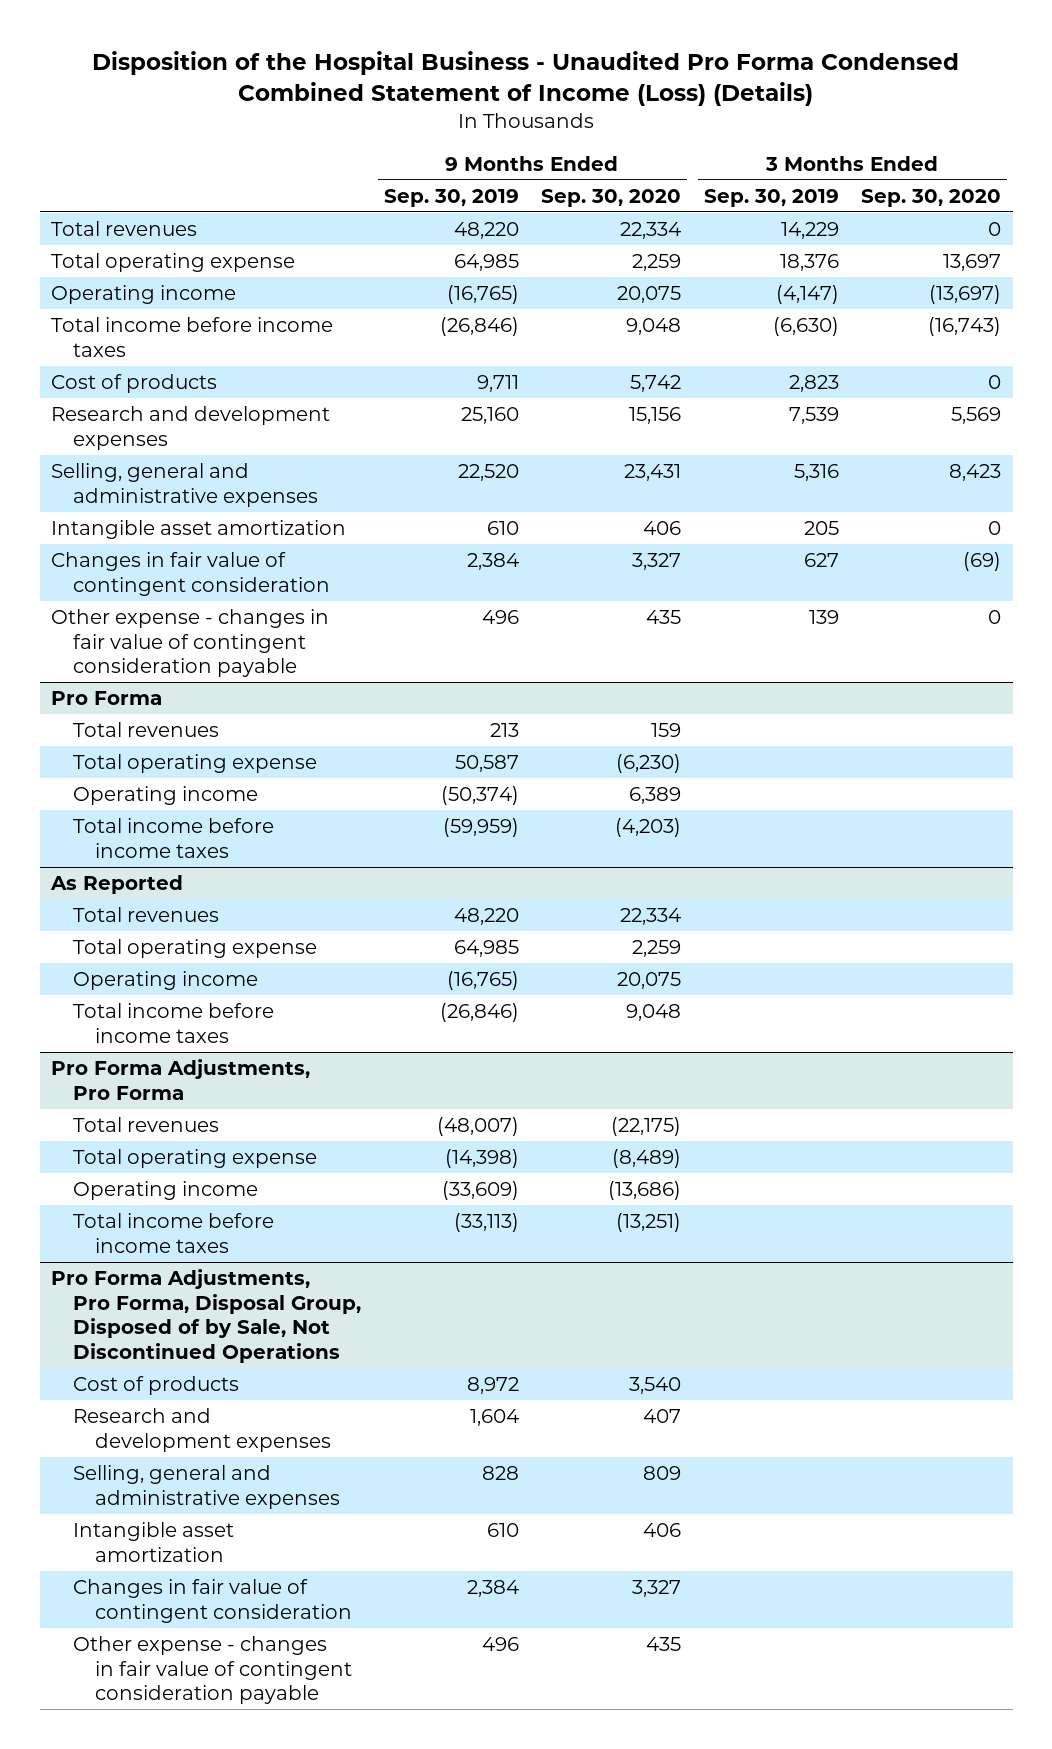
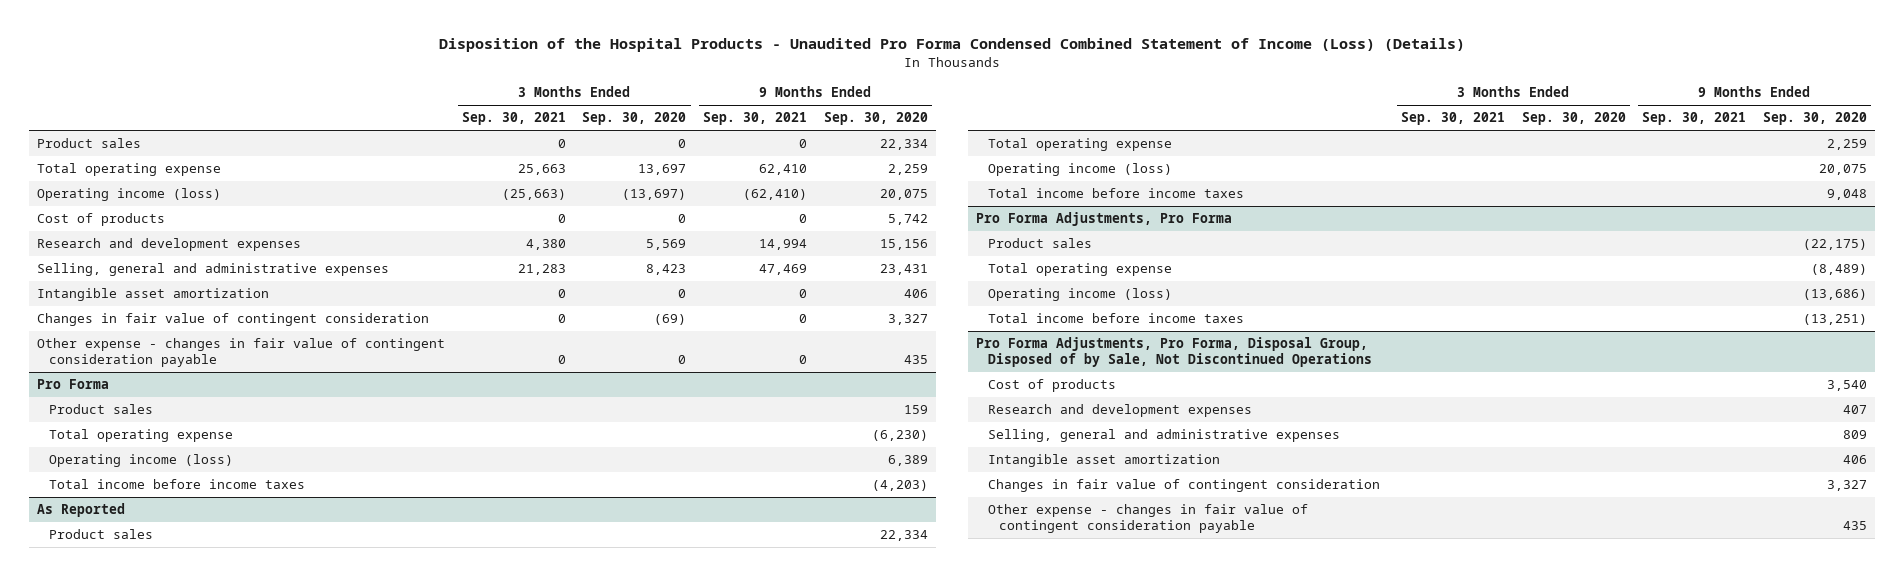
- Disposition of the Hospital Business - Unaudited Pro Forma Condensed Combined Statement of Income (Loss) (Details)
+ Disposition of the Hospital Products - Unaudited Pro Forma Condensed Combined Statement of Income (Loss) (Details)
- | 9 Months Ended Sep. 30, 2019 | 9 Months Ended Sep. 30, 2020 | 3 Months Ended Sep. 30, 2019 | 3 Months Ended Sep. 30, 2020
+ | 3 Months Ended Sep. 30, 2021 | 3 Months Ended Sep. 30, 2020 | 9 Months Ended Sep. 30, 2021 | 9 Months Ended Sep. 30, 2020
- Total revenues | 48,220 | 22,334 | 14,229 | 0
+ Product sales | 0 | 0 | 0 | 22,334
- Operating income | (16,765) | 20,075 | (4,147) | (13,697)
- Total income before income taxes | (26,846) | 9,048 | (6,630) | (16,743)
+ Operating income (loss) | (25,663) | (13,697) | (62,410) | 20,075
@ Pro Forma
- Total revenues | 213 | 159 | |
+ Product sales | | | | 159
- Operating income | (50,374) | 6,389 | |
+ Operating income (loss) | | | | 6,389
@ As Reported
- Total revenues | 48,220 | 22,334 | |
+ Product sales | | | | 22,334
- Operating income | (16,765) | 20,075 | |
+ Operating income (loss) | | | | 20,075
@ Pro Forma Adjustments, Pro Forma
- Total revenues | (48,007) | (22,175) | |
+ Product sales | | | | (22,175)
- Operating income | (33,609) | (13,686) | |
+ Operating income (loss) | | | | (13,686)

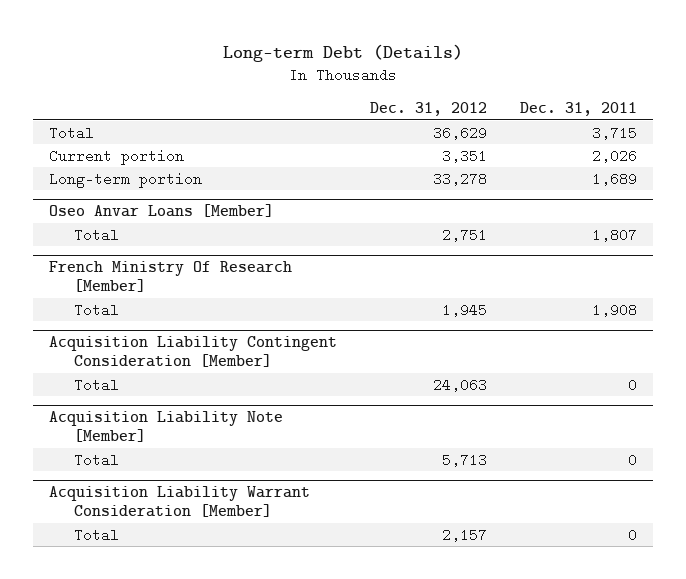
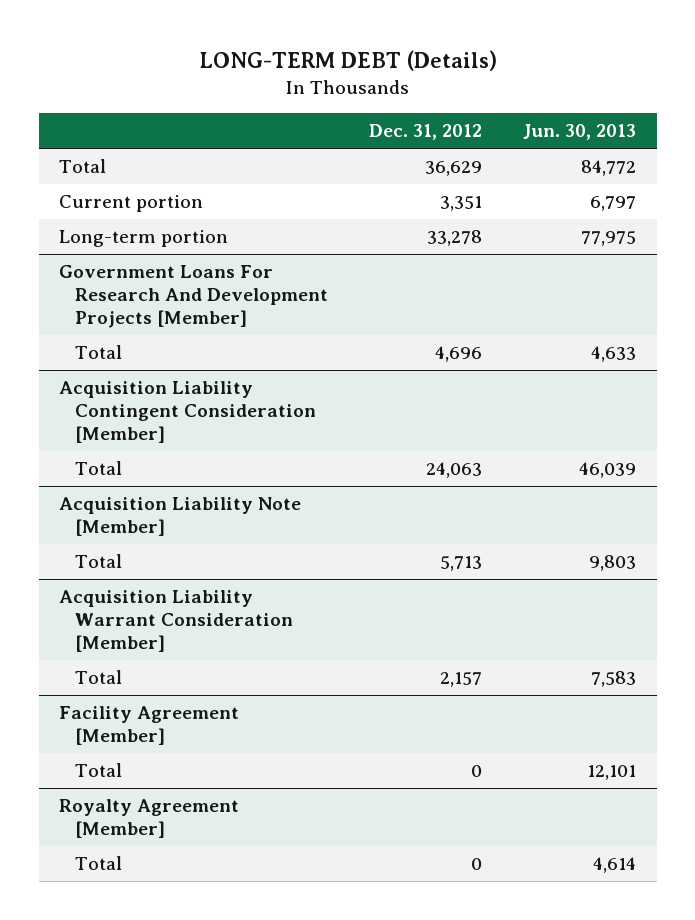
- Long-term Debt (Details)
+ LONG-TERM DEBT (Details)
- | Dec. 31, 2012 | Dec. 31, 2011
+ | Dec. 31, 2012 | Jun. 30, 2013
- Oseo Anvar Loans [Member]
- Total | 2,751 | 1,807
- French Ministry Of Research [Member]
- Total | 1,945 | 1,908
+ Government Loans For Research And Development Projects [Member]
+ Total | 4,696 | 4,633
+ Facility Agreement [Member]
+ Total | 0 | 12,101
+ Royalty Agreement [Member]
+ Total | 0 | 4,614

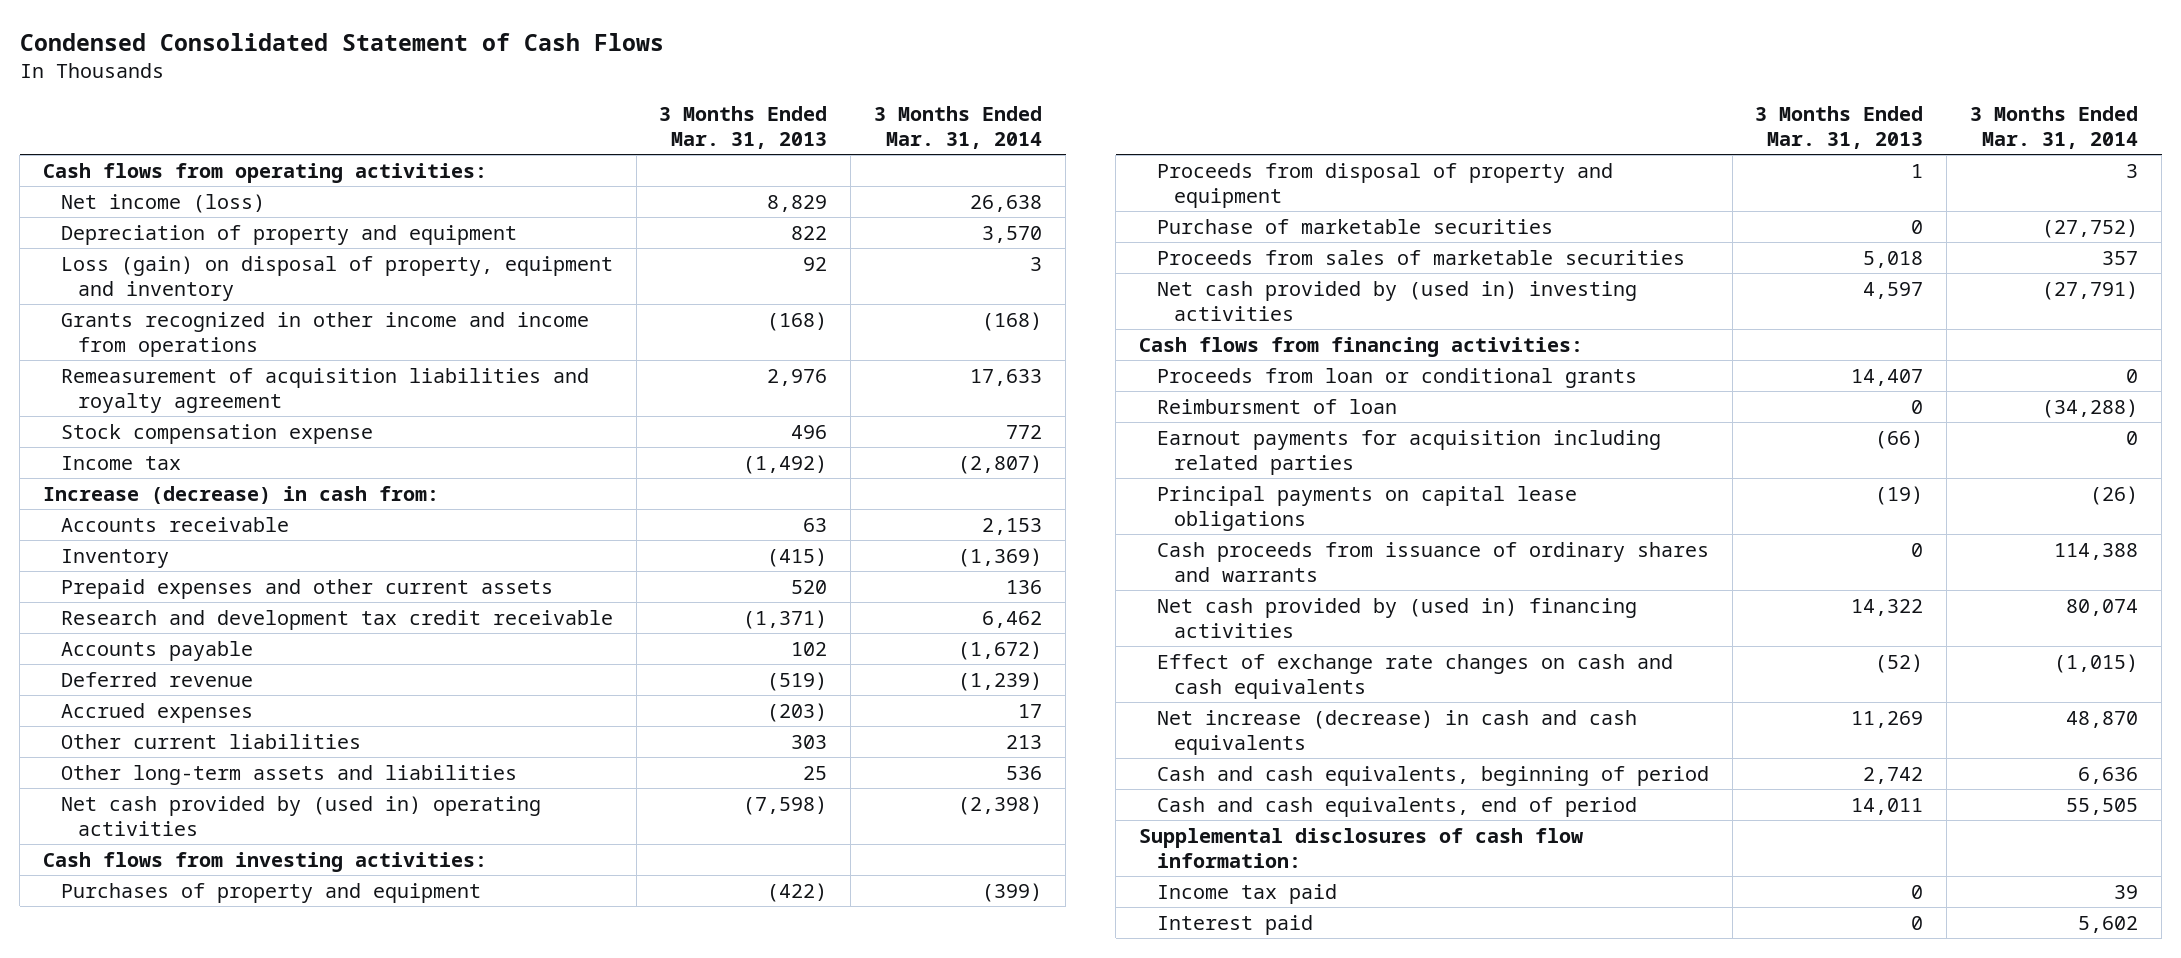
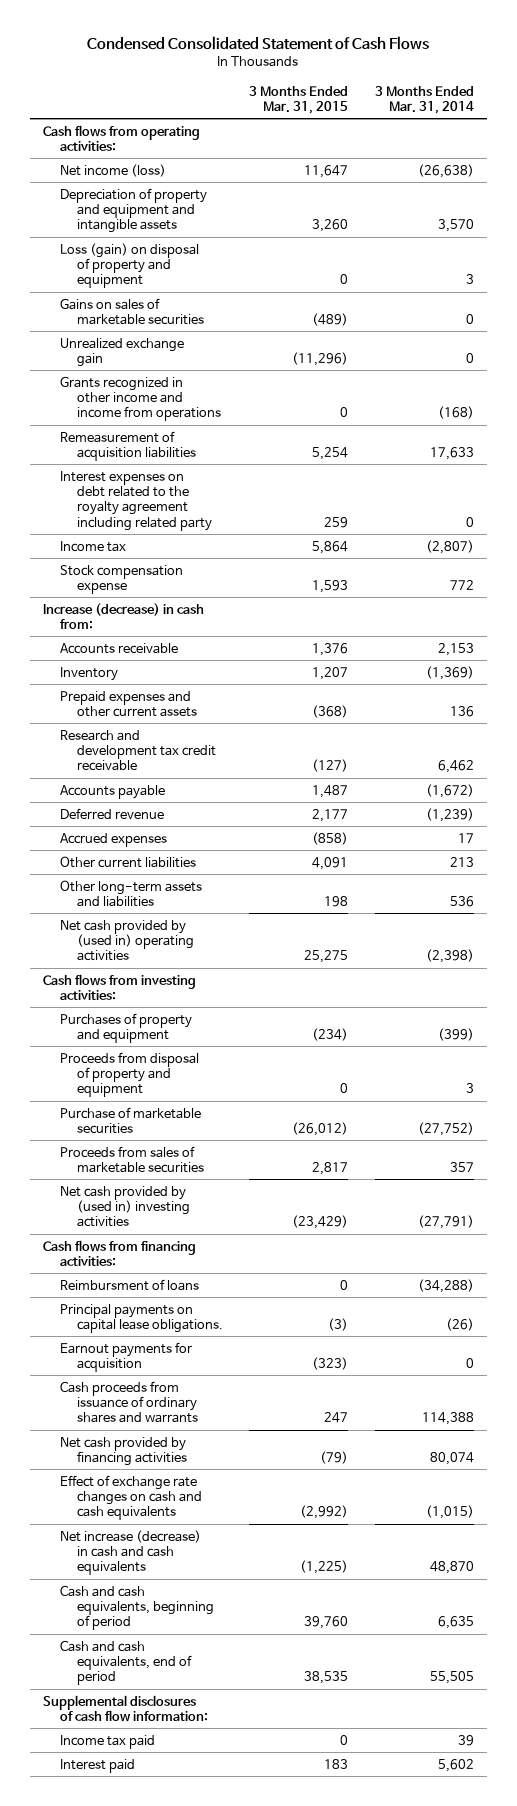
- | 3 Months Ended Mar. 31, 2013 | 3 Months Ended Mar. 31, 2014
+ | 3 Months Ended Mar. 31, 2015 | 3 Months Ended Mar. 31, 2014
- Net income (loss) | 8,829 | 26,638
- Depreciation of property and equipment | 822 | 3,570
- Loss (gain) on disposal of property, equipment and inventory | 92 | 3
+ Net income (loss) | 11,647 | (26,638)
+ Depreciation of property and equipment and intangible assets | 3,260 | 3,570
+ Loss (gain) on disposal of property and equipment | 0 | 3
+ Gains on sales of marketable securities | (489) | 0
+ Unrealized exchange gain | (11,296) | 0
- Remeasurement of acquisition liabilities and royalty agreement | 2,976 | 17,633
+ Remeasurement of acquisition liabilities | 5,254 | 17,633
+ Interest expenses on debt related to the royalty agreement including related party | 259 | 0
moved down: Stock compensation expense | 1,593 | 772
- Proceeds from loan or conditional grants | 14,407 | 0
- Reimbursment of loan | 0 | (34,288)
- Earnout payments for acquisition including related parties | (66) | 0
- Principal payments on capital lease obligations | (19) | (26)
+ Reimbursment of loans | 0 | (34,288)
+ Principal payments on capital lease obligations. | (3) | (26)
+ Earnout payments for acquisition | (323) | 0
- Net cash provided by (used in) financing activities | 14,322 | 80,074
+ Net cash provided by financing activities | (79) | 80,074
- Cash and cash equivalents, beginning of period | 2,742 | 6,636
+ Cash and cash equivalents, beginning of period | 39,760 | 6,635

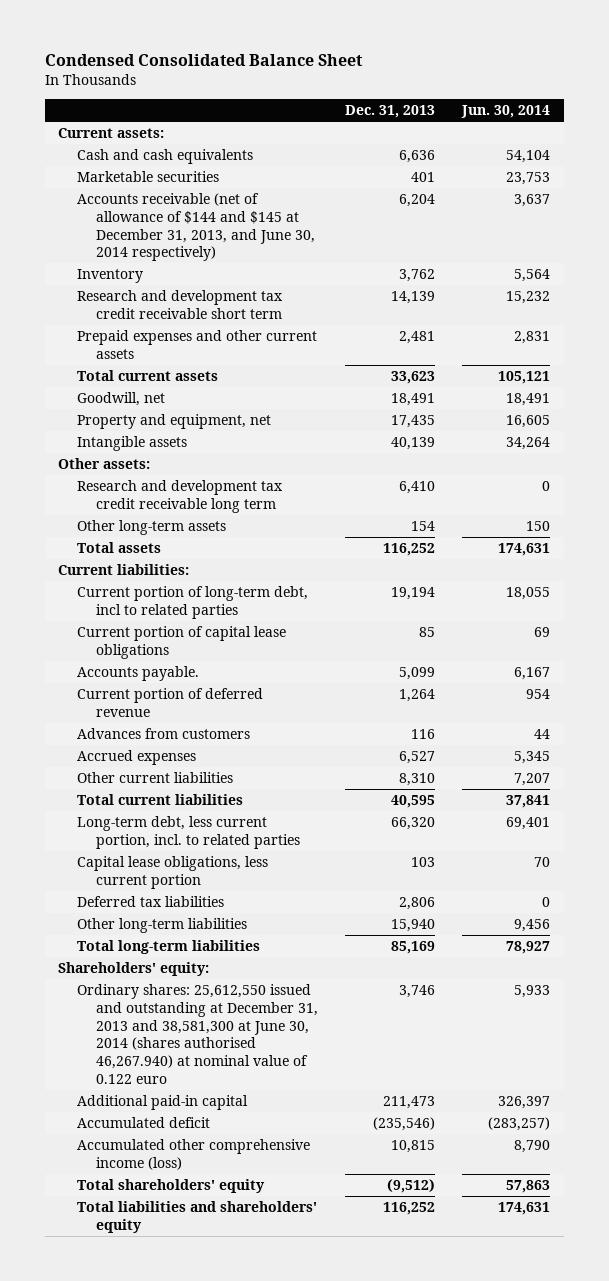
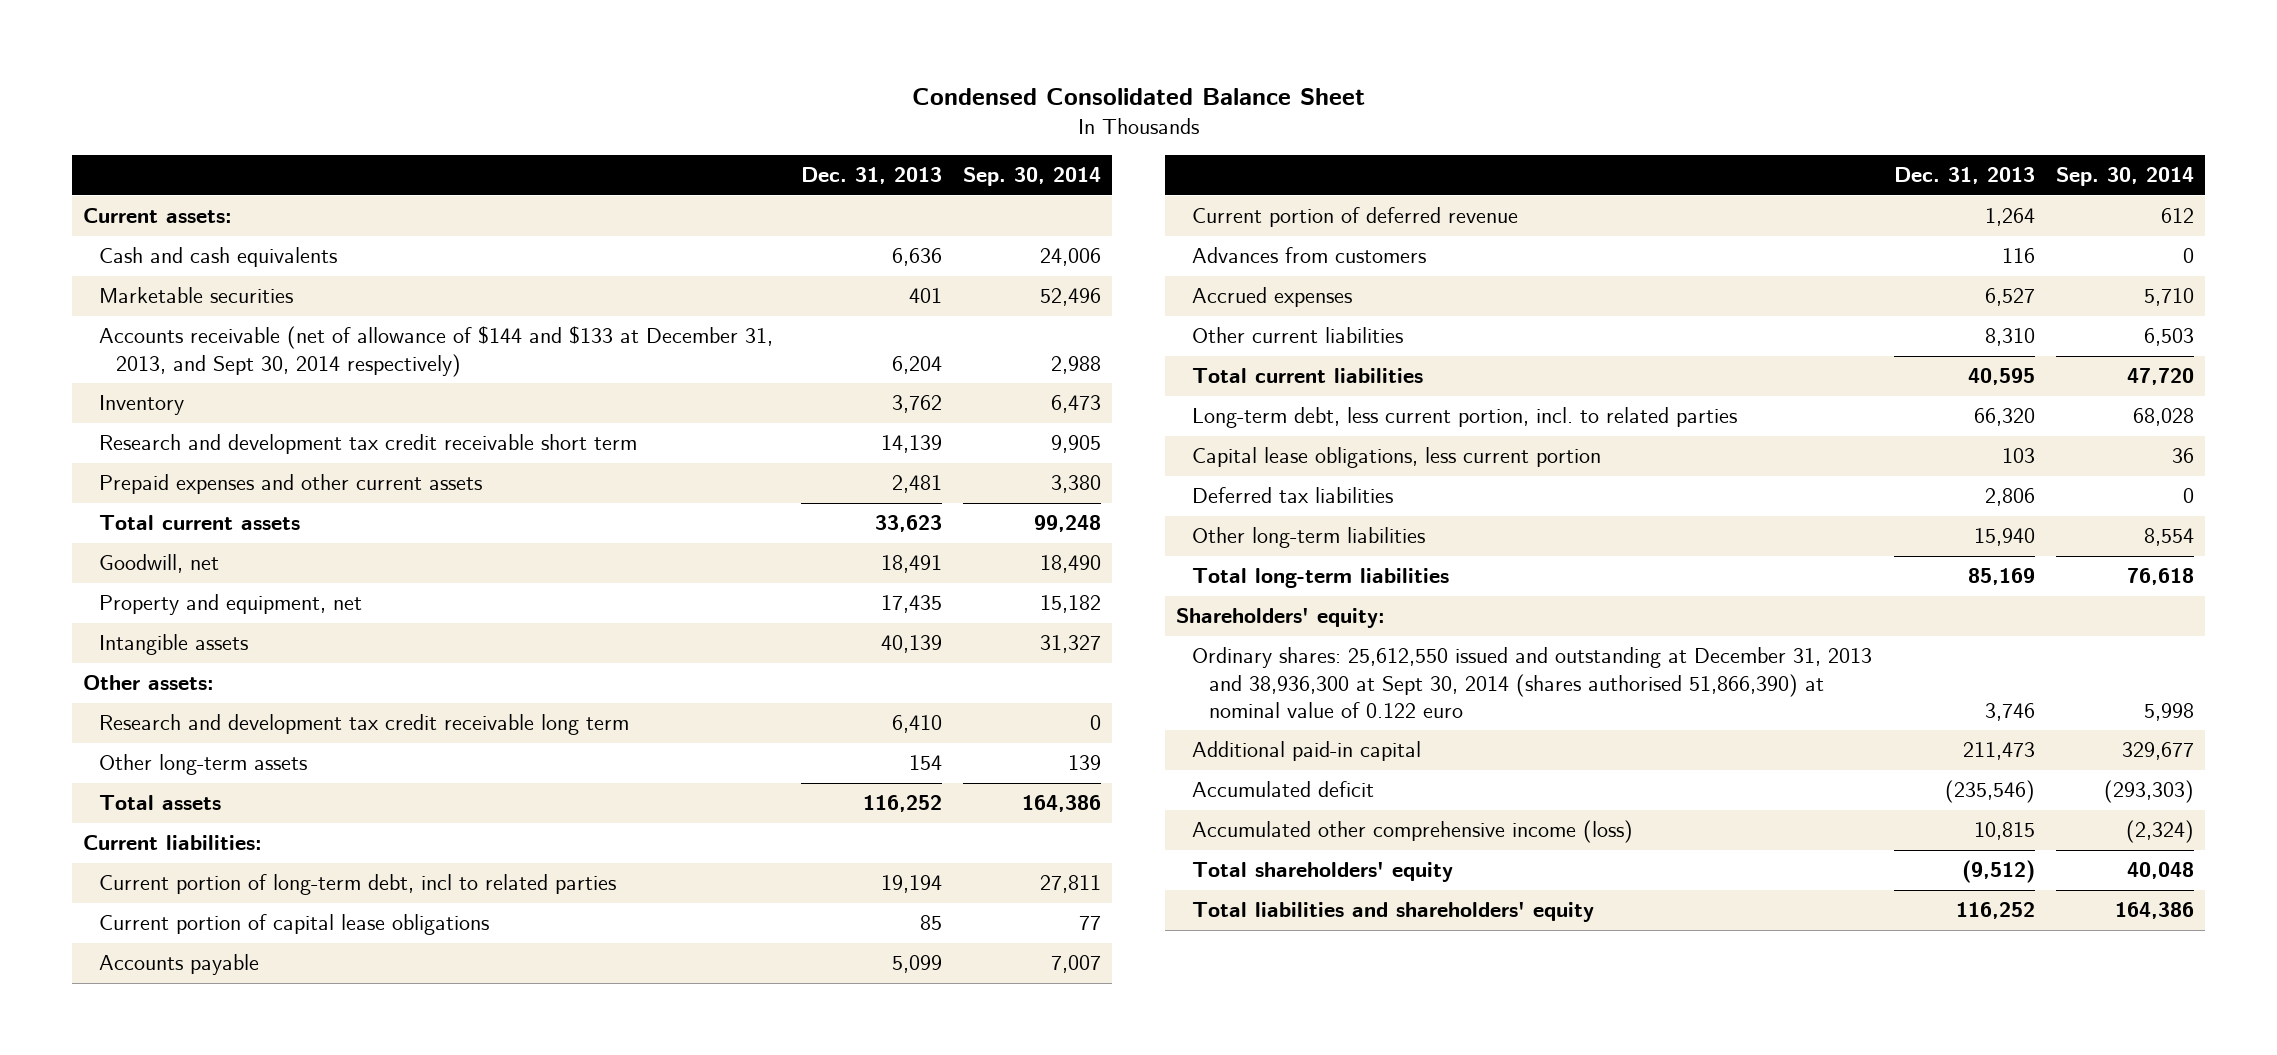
- | Dec. 31, 2013 | Jun. 30, 2014
+ | Dec. 31, 2013 | Sep. 30, 2014
- Accounts receivable (net of allowance of $144 and $145 at December 31, 2013, and June 30, 2014 respectively) | 6,204 | 3,637
+ Accounts receivable (net of allowance of $144 and $133 at December 31, 2013, and Sept 30, 2014 respectively) | 6,204 | 2,988
- Accounts payable. | 5,099 | 6,167
+ Accounts payable | 5,099 | 7,007
- Ordinary shares: 25,612,550 issued and outstanding at December 31, 2013 and 38,581,300 at June 30, 2014 (shares authorised 46,267.940) at nominal value of 0.122 euro | 3,746 | 5,933
+ Ordinary shares: 25,612,550 issued and outstanding at December 31, 2013 and 38,936,300 at Sept 30, 2014 (shares authorised 51,866,390) at nominal value of 0.122 euro | 3,746 | 5,998

